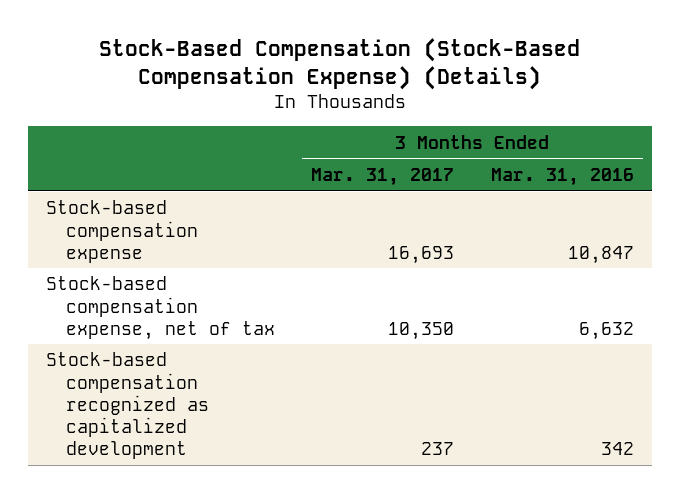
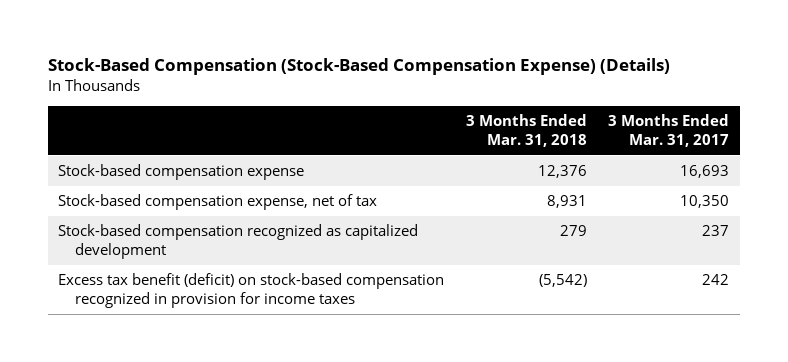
- | 3 Months Ended Mar. 31, 2017 | 3 Months Ended Mar. 31, 2016
+ | 3 Months Ended Mar. 31, 2018 | 3 Months Ended Mar. 31, 2017
+ Excess tax benefit (deficit) on stock-based compensation recognized in provision for income taxes | (5,542) | 242

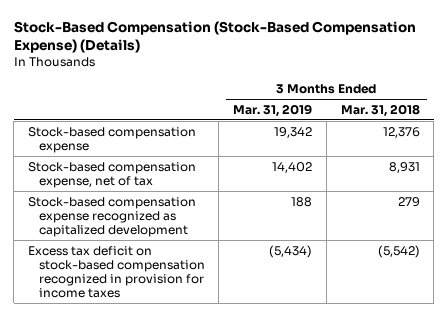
- | 3 Months Ended Mar. 31, 2018 | 3 Months Ended Mar. 31, 2017
+ | 3 Months Ended Mar. 31, 2019 | 3 Months Ended Mar. 31, 2018
- Stock-based compensation recognized as capitalized development | 279 | 237
- Excess tax benefit (deficit) on stock-based compensation recognized in provision for income taxes | (5,542) | 242
+ Stock-based compensation expense recognized as capitalized development | 188 | 279
+ Excess tax deficit on stock-based compensation recognized in provision for income taxes | (5,434) | (5,542)

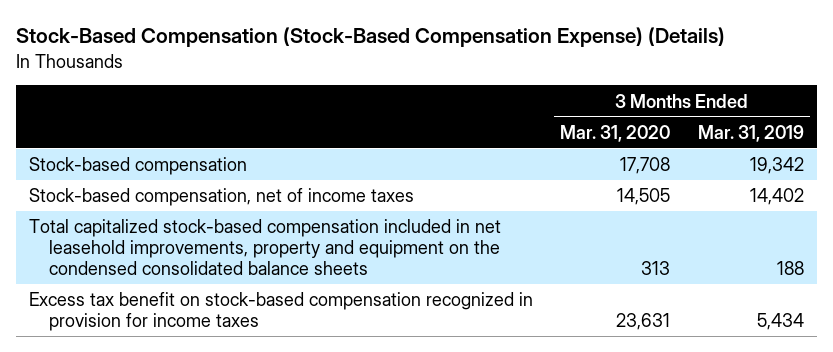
- | 3 Months Ended Mar. 31, 2019 | 3 Months Ended Mar. 31, 2018
+ | 3 Months Ended Mar. 31, 2020 | 3 Months Ended Mar. 31, 2019
- Stock-based compensation expense | 19,342 | 12,376
- Stock-based compensation expense, net of tax | 14,402 | 8,931
- Stock-based compensation expense recognized as capitalized development | 188 | 279
- Excess tax deficit on stock-based compensation recognized in provision for income taxes | (5,434) | (5,542)
+ Stock-based compensation | 17,708 | 19,342
+ Stock-based compensation, net of income taxes | 14,505 | 14,402
+ Total capitalized stock-based compensation included in net leasehold improvements, property and equipment on the condensed consolidated balance sheets | 313 | 188
+ Excess tax benefit on stock-based compensation recognized in provision for income taxes | 23,631 | 5,434

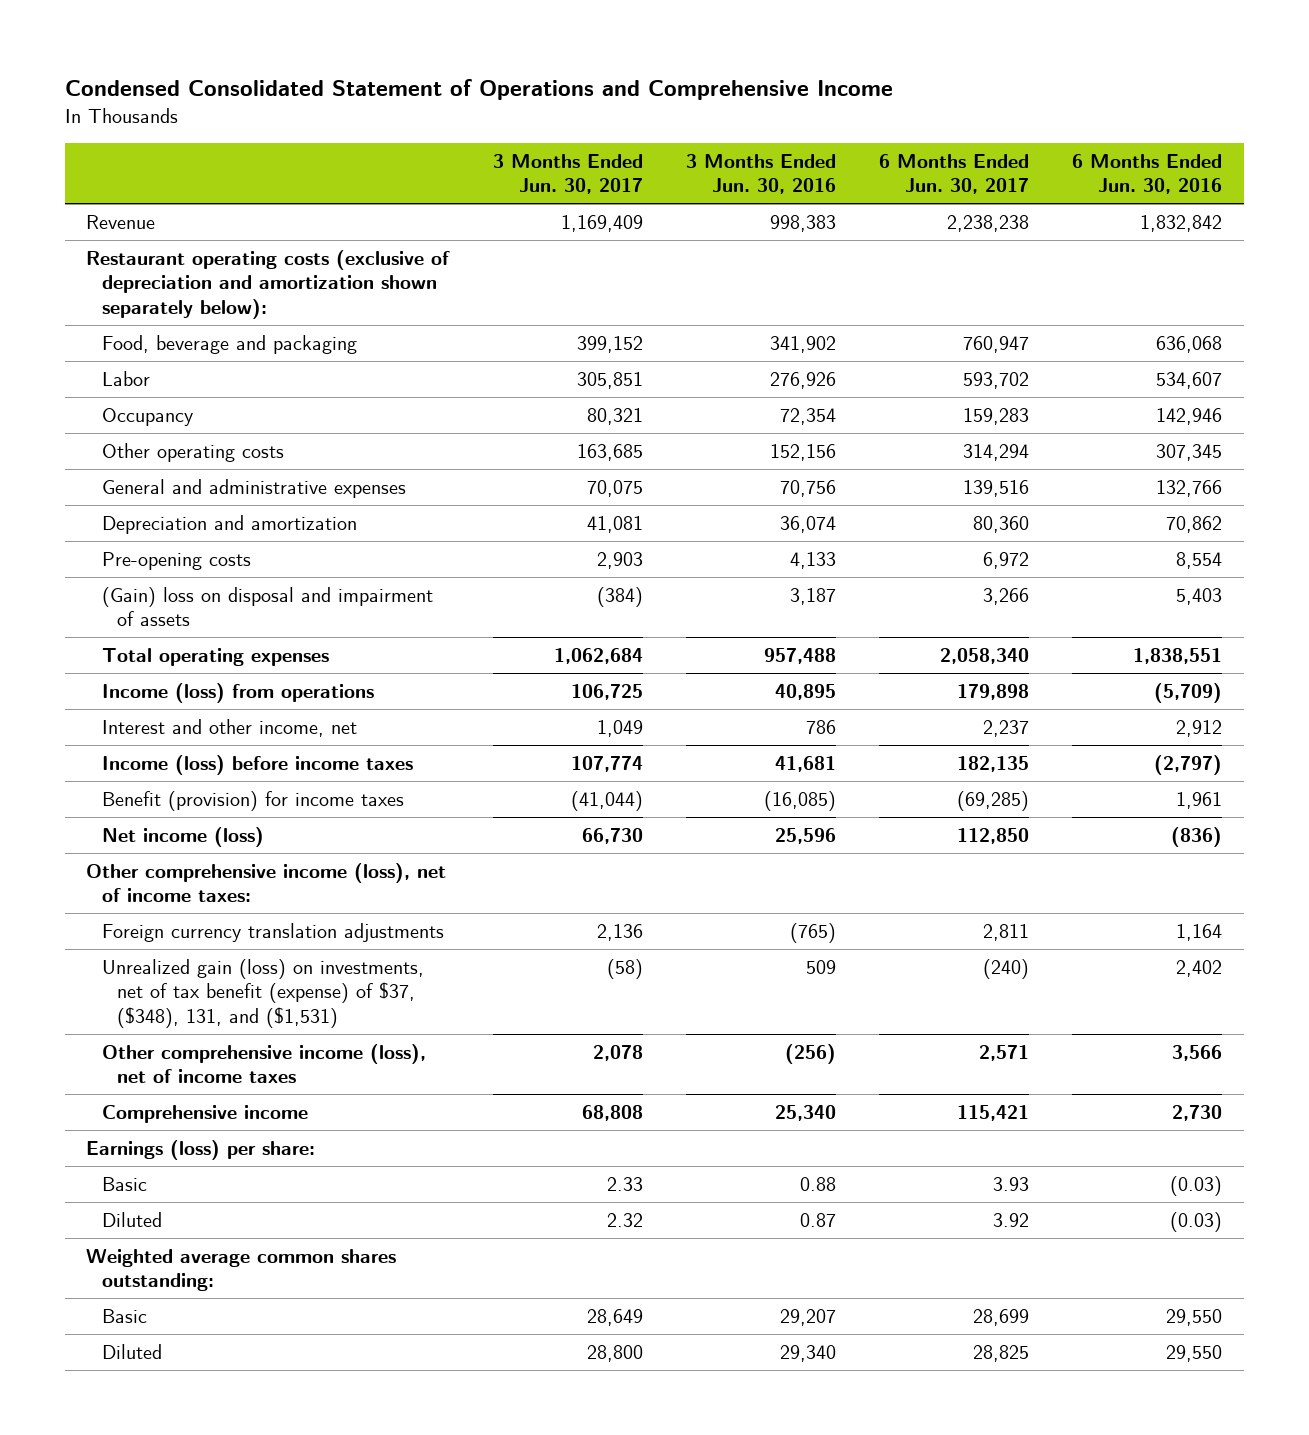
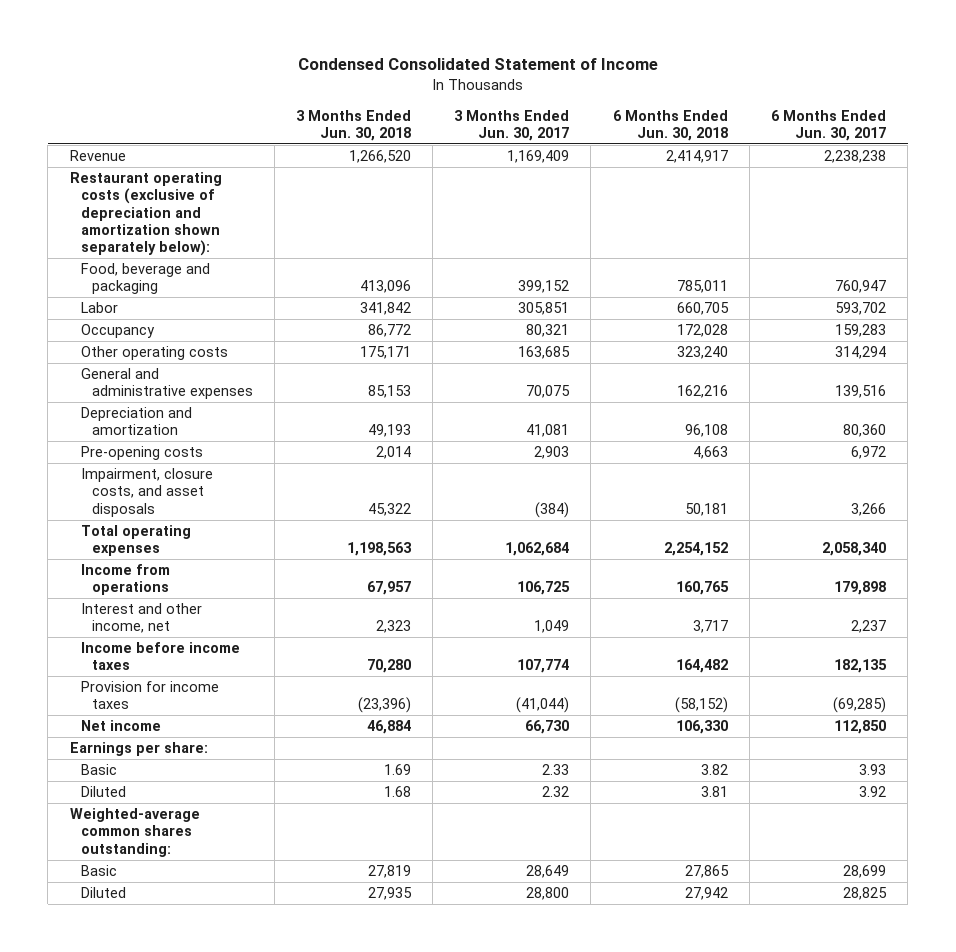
- Condensed Consolidated Statement of Operations and Comprehensive Income
+ Condensed Consolidated Statement of Income
- | 3 Months Ended Jun. 30, 2017 | 3 Months Ended Jun. 30, 2016 | 6 Months Ended Jun. 30, 2017 | 6 Months Ended Jun. 30, 2016
+ | 3 Months Ended Jun. 30, 2018 | 3 Months Ended Jun. 30, 2017 | 6 Months Ended Jun. 30, 2018 | 6 Months Ended Jun. 30, 2017
- (Gain) loss on disposal and impairment of assets | (384) | 3,187 | 3,266 | 5,403
+ Impairment, closure costs, and asset disposals | 45,322 | (384) | 50,181 | 3,266
- Income (loss) from operations | 106,725 | 40,895 | 179,898 | (5,709)
+ Income from operations | 67,957 | 106,725 | 160,765 | 179,898
- Income (loss) before income taxes | 107,774 | 41,681 | 182,135 | (2,797)
- Benefit (provision) for income taxes | (41,044) | (16,085) | (69,285) | 1,961
- Net income (loss) | 66,730 | 25,596 | 112,850 | (836)
- Other comprehensive income (loss), net of income taxes:
- Foreign currency translation adjustments | 2,136 | (765) | 2,811 | 1,164
- Unrealized gain (loss) on investments, net of tax benefit (expense) of $37, ($348), 131, and ($1,531) | (58) | 509 | (240) | 2,402
- Other comprehensive income (loss), net of income taxes | 2,078 | (256) | 2,571 | 3,566
- Comprehensive income | 68,808 | 25,340 | 115,421 | 2,730
- Earnings (loss) per share:
+ Income before income taxes | 70,280 | 107,774 | 164,482 | 182,135
+ Provision for income taxes | (23,396) | (41,044) | (58,152) | (69,285)
+ Net income | 46,884 | 66,730 | 106,330 | 112,850
+ Earnings per share:
- Weighted average common shares outstanding:
+ Weighted-average common shares outstanding:

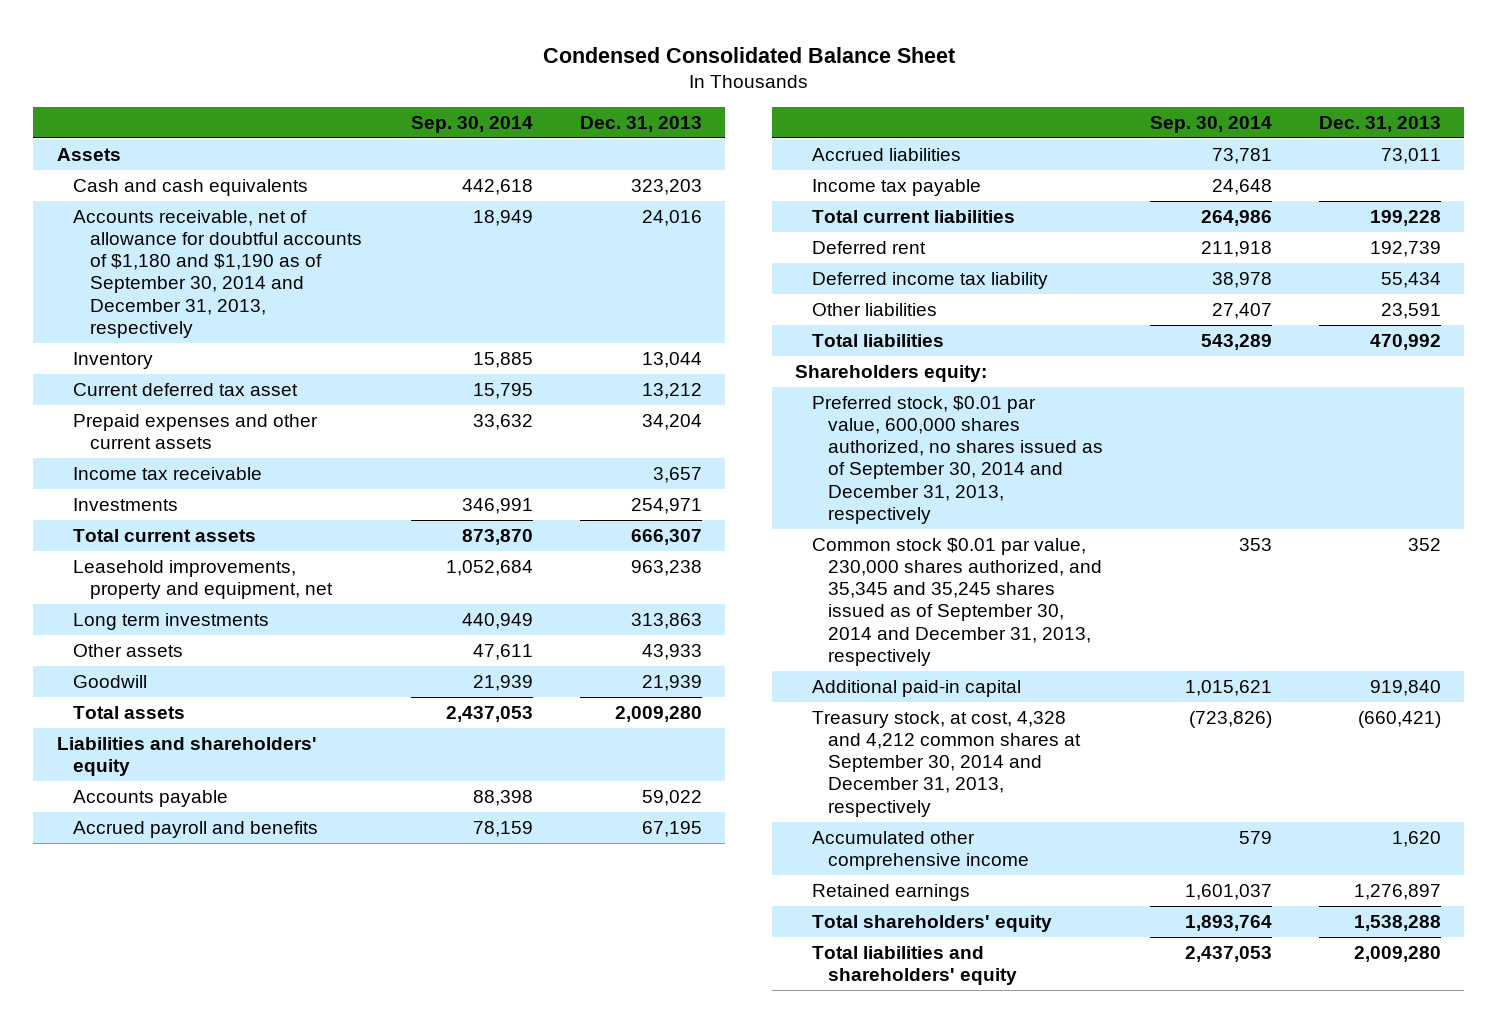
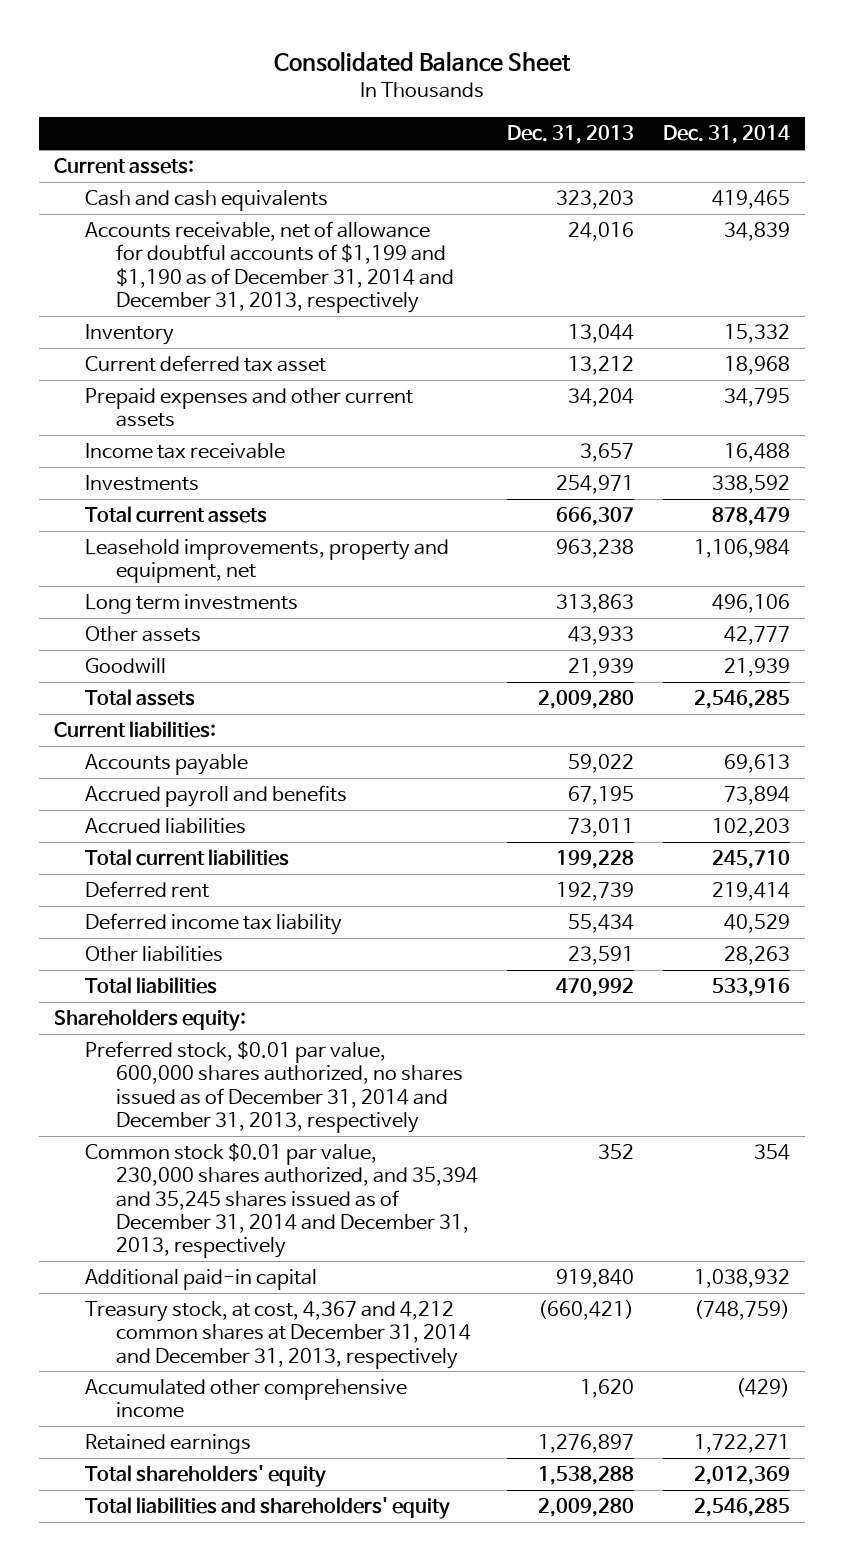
- Condensed Consolidated Balance Sheet
+ Consolidated Balance Sheet
- | Sep. 30, 2014 | Dec. 31, 2013
+ | Dec. 31, 2013 | Dec. 31, 2014
- Assets
+ Current assets:
- Accounts receivable, net of allowance for doubtful accounts of $1,180 and $1,190 as of September 30, 2014 and December 31, 2013, respectively | 18,949 | 24,016
+ Accounts receivable, net of allowance for doubtful accounts of $1,199 and $1,190 as of December 31, 2014 and December 31, 2013, respectively | 24,016 | 34,839
- Liabilities and shareholders' equity
+ Current liabilities:
- Income tax payable | 24,648 |
- Preferred stock, $0.01 par value, 600,000 shares authorized, no shares issued as of September 30, 2014 and December 31, 2013, respectively
- Common stock $0.01 par value, 230,000 shares authorized, and 35,345 and 35,245 shares issued as of September 30, 2014 and December 31, 2013, respectively | 353 | 352
+ Preferred stock, $0.01 par value, 600,000 shares authorized, no shares issued as of December 31, 2014 and December 31, 2013, respectively
+ Common stock $0.01 par value, 230,000 shares authorized, and 35,394 and 35,245 shares issued as of December 31, 2014 and December 31, 2013, respectively | 352 | 354
- Treasury stock, at cost, 4,328 and 4,212 common shares at September 30, 2014 and December 31, 2013, respectively | (723,826) | (660,421)
+ Treasury stock, at cost, 4,367 and 4,212 common shares at December 31, 2014 and December 31, 2013, respectively | (660,421) | (748,759)

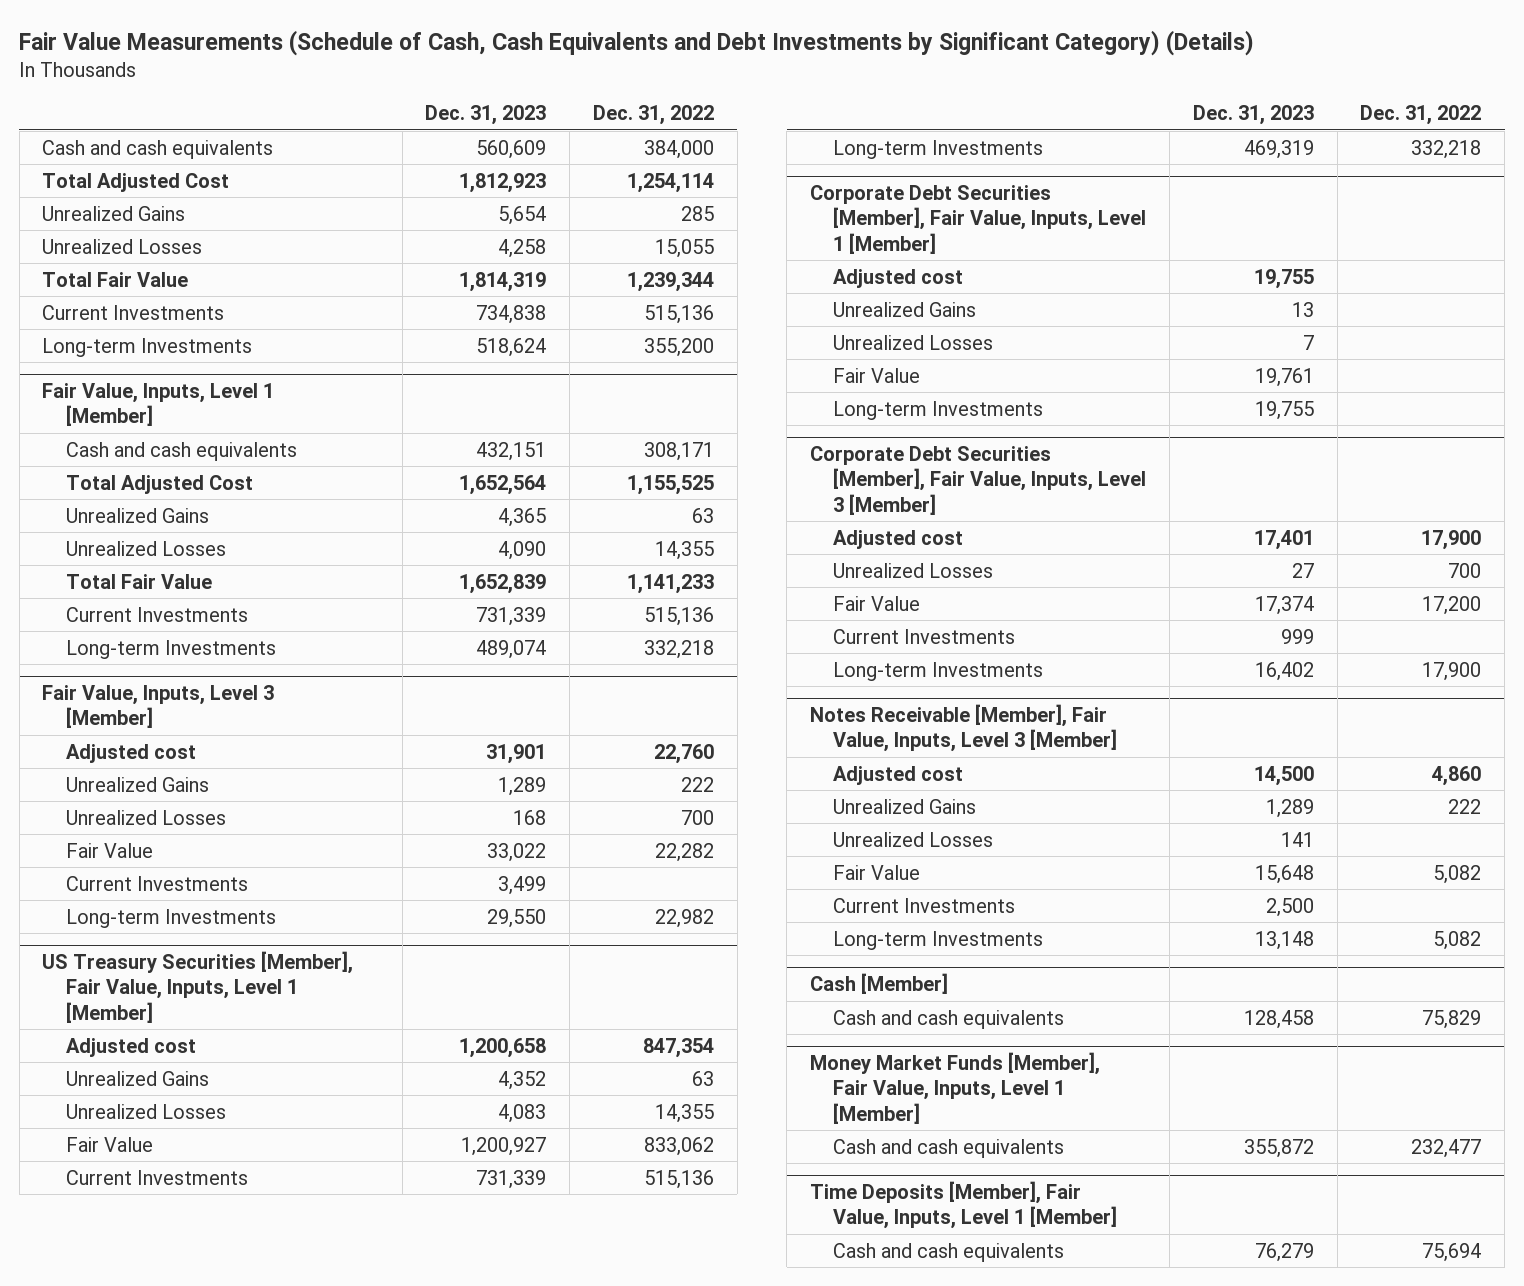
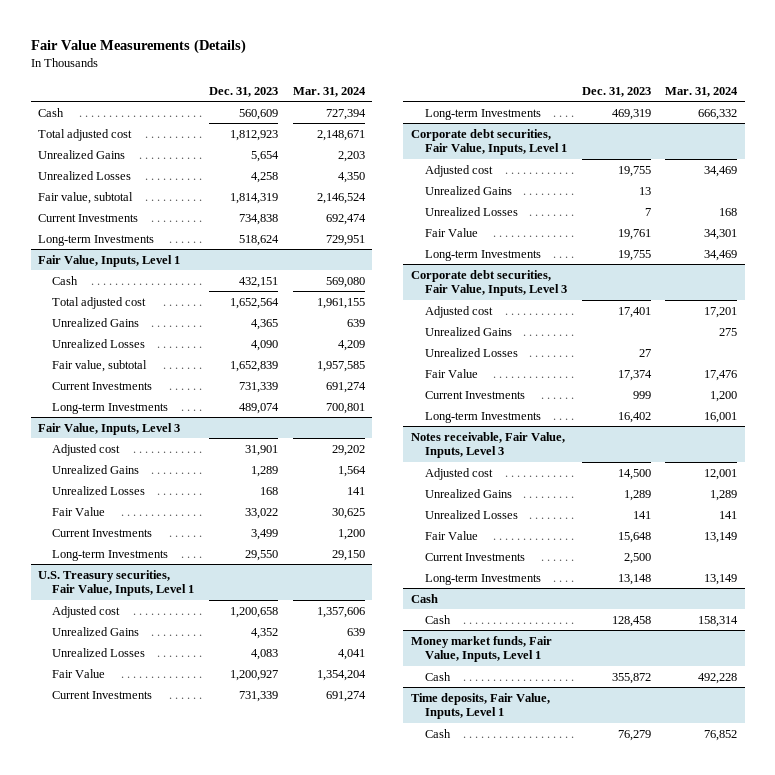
- Fair Value Measurements (Schedule of Cash, Cash Equivalents and Debt Investments by Significant Category) (Details)
+ Fair Value Measurements (Details)
- | Dec. 31, 2023 | Dec. 31, 2022
+ | Dec. 31, 2023 | Mar. 31, 2024
- Cash and cash equivalents | 560,609 | 384,000
- Total Adjusted Cost | 1,812,923 | 1,254,114
+ Cash | 560,609 | 727,394
+ Total adjusted cost | 1,812,923 | 2,148,671
- Total Fair Value | 1,814,319 | 1,239,344
+ Fair value, subtotal | 1,814,319 | 2,146,524
- Fair Value, Inputs, Level 1 [Member]
- Cash and cash equivalents | 432,151 | 308,171
- Total Adjusted Cost | 1,652,564 | 1,155,525
+ Fair Value, Inputs, Level 1
+ Cash | 432,151 | 569,080
+ Total adjusted cost | 1,652,564 | 1,961,155
- Total Fair Value | 1,652,839 | 1,141,233
+ Fair value, subtotal | 1,652,839 | 1,957,585
- Fair Value, Inputs, Level 3 [Member]
+ Fair Value, Inputs, Level 3
- US Treasury Securities [Member], Fair Value, Inputs, Level 1 [Member]
+ U.S. Treasury securities, Fair Value, Inputs, Level 1
- Corporate Debt Securities [Member], Fair Value, Inputs, Level 1 [Member]
+ Corporate debt securities, Fair Value, Inputs, Level 1
- Corporate Debt Securities [Member], Fair Value, Inputs, Level 3 [Member]
+ Corporate debt securities, Fair Value, Inputs, Level 3
+ Unrealized Gains | | 275
- Notes Receivable [Member], Fair Value, Inputs, Level 3 [Member]
+ Notes receivable, Fair Value, Inputs, Level 3
- Cash [Member]
- Cash and cash equivalents | 128,458 | 75,829
- Money Market Funds [Member], Fair Value, Inputs, Level 1 [Member]
- Cash and cash equivalents | 355,872 | 232,477
- Time Deposits [Member], Fair Value, Inputs, Level 1 [Member]
- Cash and cash equivalents | 76,279 | 75,694
+ Cash
+ Cash | 128,458 | 158,314
+ Money market funds, Fair Value, Inputs, Level 1
+ Cash | 355,872 | 492,228
+ Time deposits, Fair Value, Inputs, Level 1
+ Cash | 76,279 | 76,852

